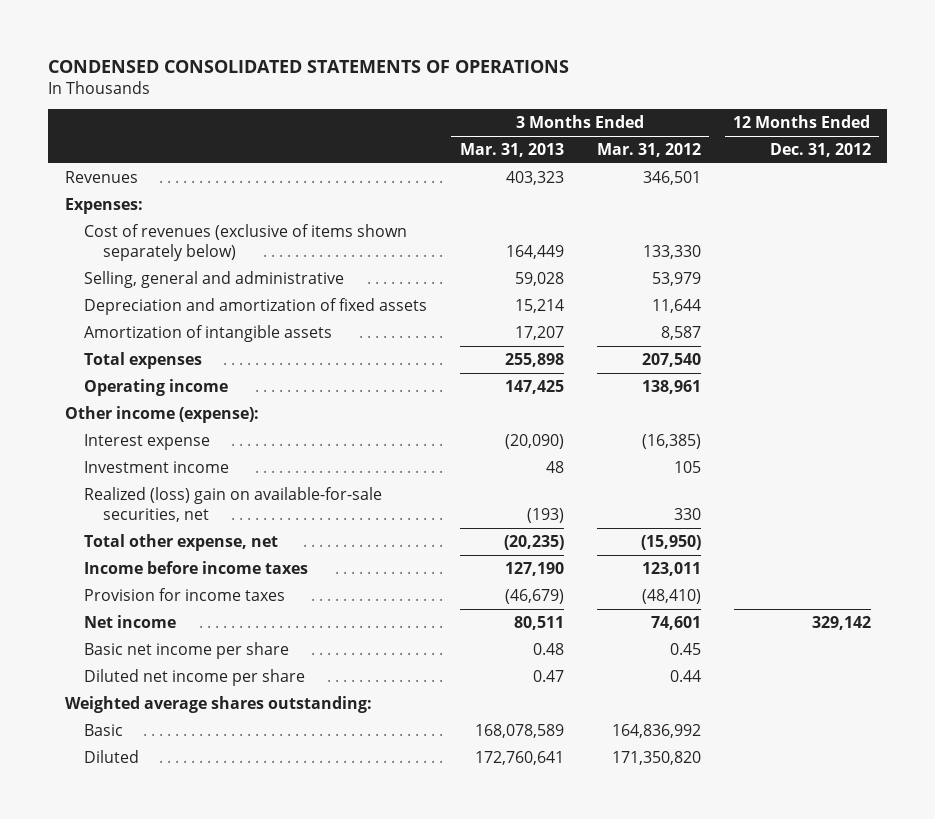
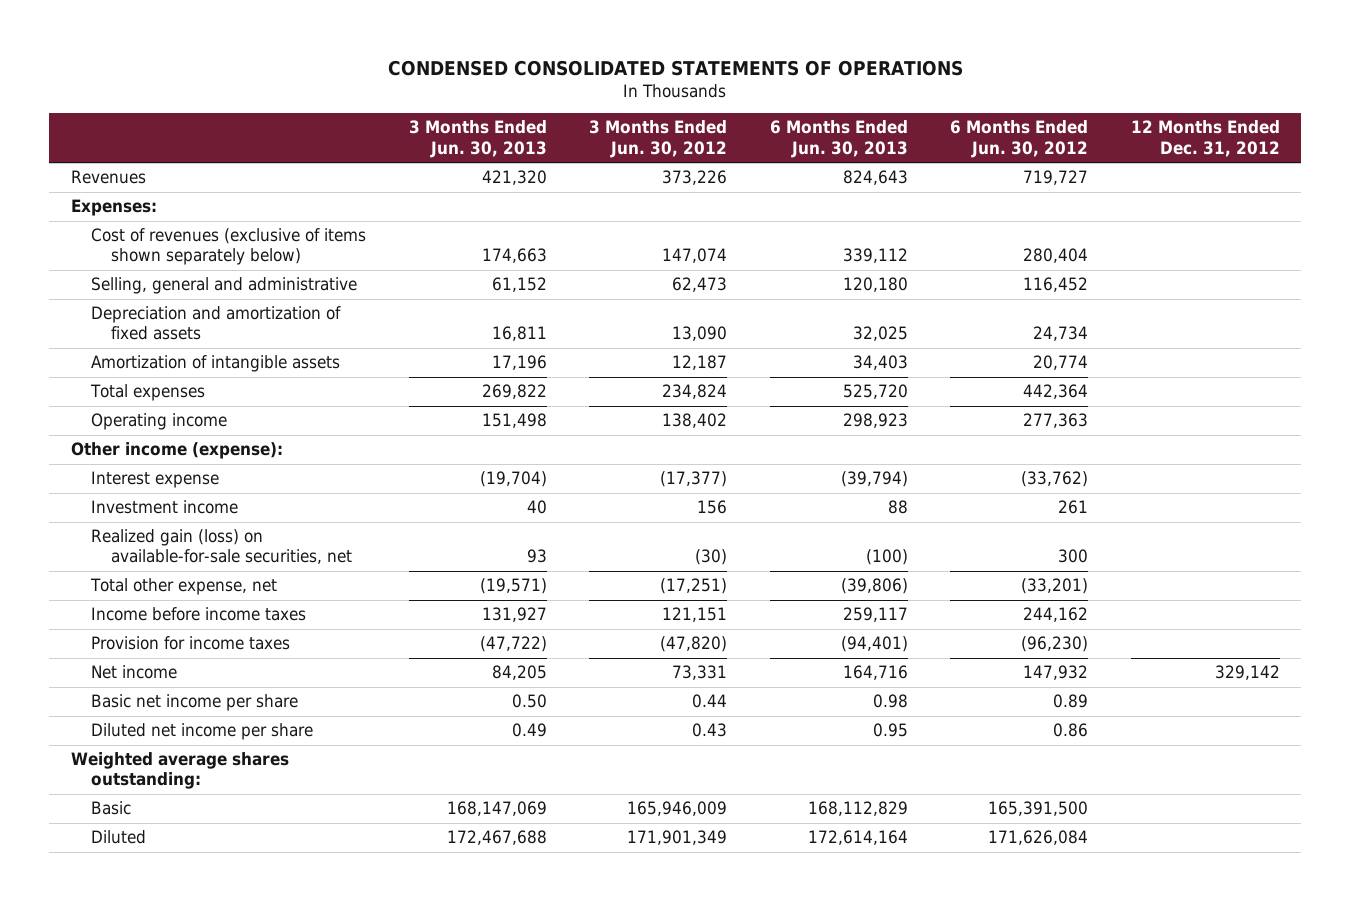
- | 3 Months Ended Mar. 31, 2013 | 3 Months Ended Mar. 31, 2012 | 12 Months Ended Dec. 31, 2012
+ | 3 Months Ended Jun. 30, 2013 | 3 Months Ended Jun. 30, 2012 | 6 Months Ended Jun. 30, 2013 | 6 Months Ended Jun. 30, 2012 | 12 Months Ended Dec. 31, 2012
- Realized (loss) gain on available-for-sale securities, net | (193) | 330 |
+ Realized gain (loss) on available-for-sale securities, net | 93 | (30) | (100) | 300 |

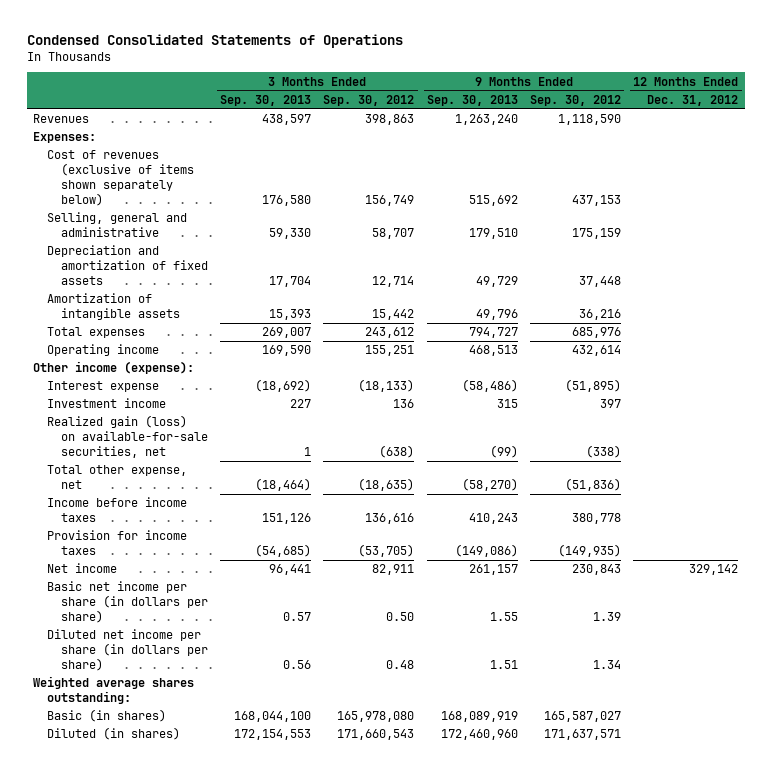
- CONDENSED CONSOLIDATED STATEMENTS OF OPERATIONS
+ Condensed Consolidated Statements of Operations
- | 3 Months Ended Jun. 30, 2013 | 3 Months Ended Jun. 30, 2012 | 6 Months Ended Jun. 30, 2013 | 6 Months Ended Jun. 30, 2012 | 12 Months Ended Dec. 31, 2012
+ | 3 Months Ended Sep. 30, 2013 | 3 Months Ended Sep. 30, 2012 | 9 Months Ended Sep. 30, 2013 | 9 Months Ended Sep. 30, 2012 | 12 Months Ended Dec. 31, 2012
- Basic net income per share | 0.50 | 0.44 | 0.98 | 0.89 |
- Diluted net income per share | 0.49 | 0.43 | 0.95 | 0.86 |
+ Basic net income per share (in dollars per share) | 0.57 | 0.50 | 1.55 | 1.39 |
+ Diluted net income per share (in dollars per share) | 0.56 | 0.48 | 1.51 | 1.34 |
- Basic | 168,147,069 | 165,946,009 | 168,112,829 | 165,391,500 |
- Diluted | 172,467,688 | 171,901,349 | 172,614,164 | 171,626,084 |
+ Basic (in shares) | 168,044,100 | 165,978,080 | 168,089,919 | 165,587,027 |
+ Diluted (in shares) | 172,154,553 | 171,660,543 | 172,460,960 | 171,637,571 |

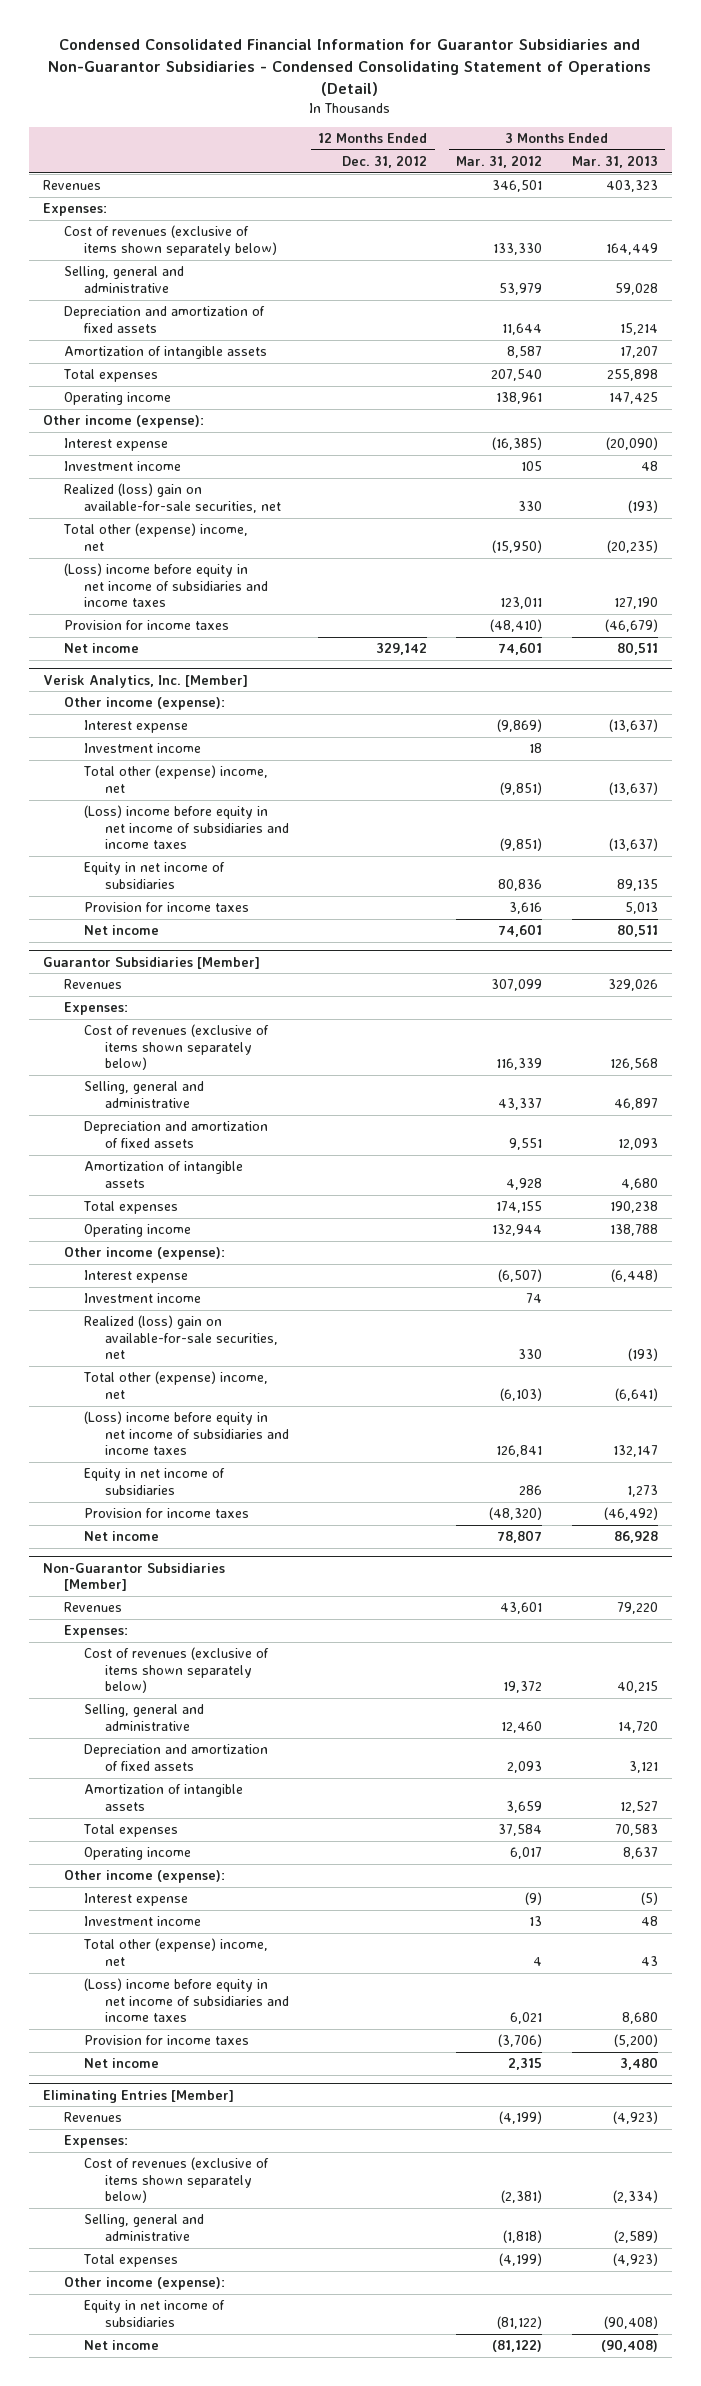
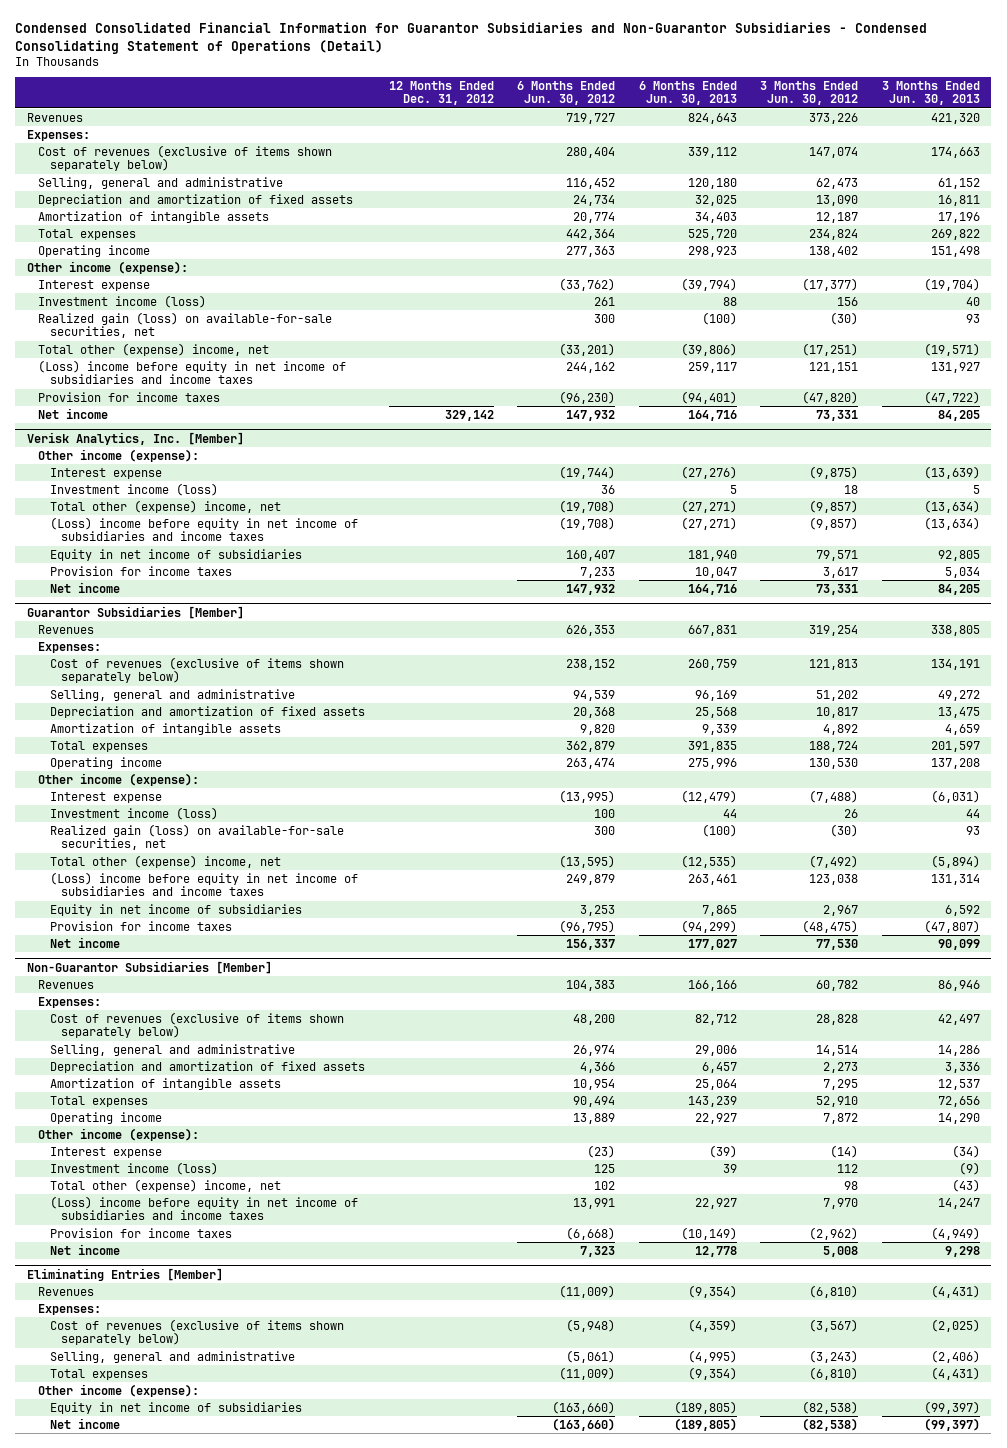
- | 12 Months Ended Dec. 31, 2012 | 3 Months Ended Mar. 31, 2012 | 3 Months Ended Mar. 31, 2013
+ | 12 Months Ended Dec. 31, 2012 | 6 Months Ended Jun. 30, 2012 | 6 Months Ended Jun. 30, 2013 | 3 Months Ended Jun. 30, 2012 | 3 Months Ended Jun. 30, 2013
- Investment income | | 105 | 48
- Realized (loss) gain on available-for-sale securities, net | | 330 | (193)
+ Investment income (loss) | | 261 | 88 | 156 | 40
+ Realized gain (loss) on available-for-sale securities, net | | 300 | (100) | (30) | 93
@ Verisk Analytics, Inc. [Member]
- Investment income | | 18 |
+ Investment income (loss) | | 36 | 5 | 18 | 5
@ Guarantor Subsidiaries [Member]
- Investment income | | 74 |
- Realized (loss) gain on available-for-sale securities, net | | 330 | (193)
+ Investment income (loss) | | 100 | 44 | 26 | 44
+ Realized gain (loss) on available-for-sale securities, net | | 300 | (100) | (30) | 93
@ Non-Guarantor Subsidiaries [Member]
- Investment income | | 13 | 48
+ Investment income (loss) | | 125 | 39 | 112 | (9)

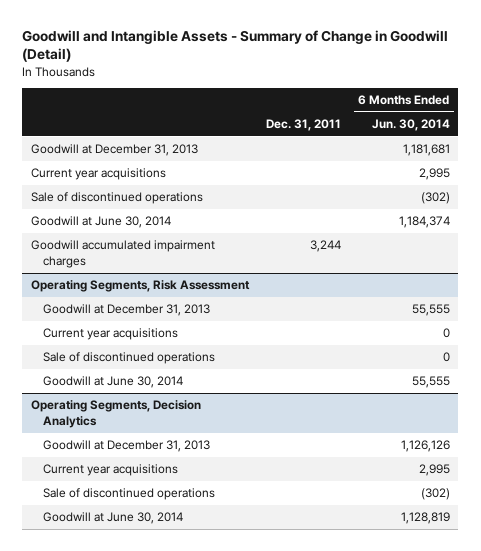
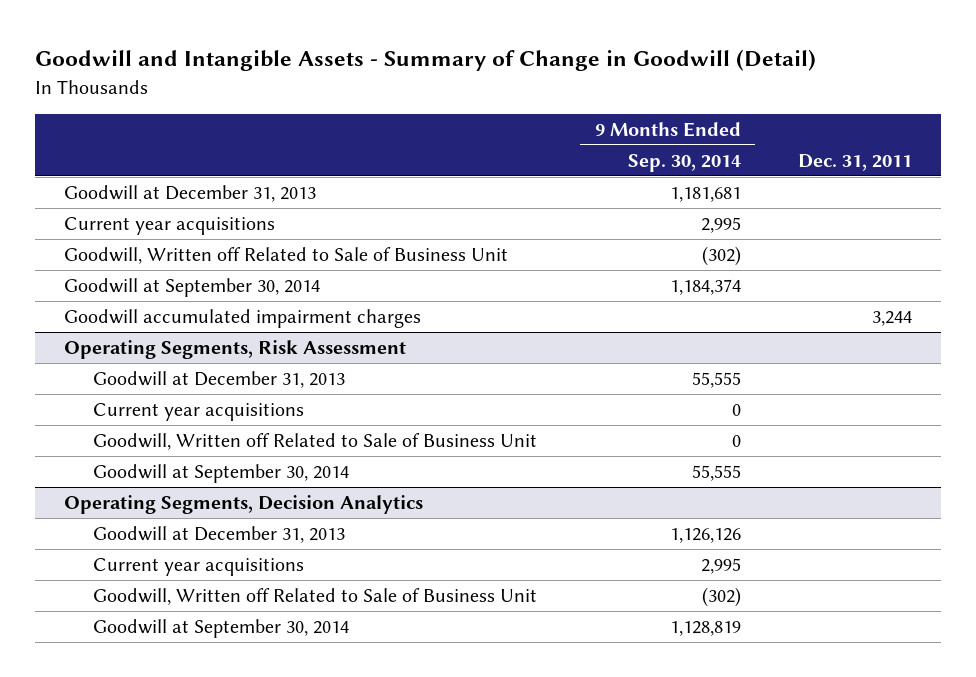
- | Dec. 31, 2011 | 6 Months Ended Jun. 30, 2014
+ | 9 Months Ended Sep. 30, 2014 | Dec. 31, 2011
- Sale of discontinued operations | | (302)
- Goodwill at June 30, 2014 | | 1,184,374
+ Goodwill, Written off Related to Sale of Business Unit | (302) |
+ Goodwill at September 30, 2014 | 1,184,374 |
@ Operating Segments, Risk Assessment
- Sale of discontinued operations | | 0
- Goodwill at June 30, 2014 | | 55,555
+ Goodwill, Written off Related to Sale of Business Unit | 0 |
+ Goodwill at September 30, 2014 | 55,555 |
@ Operating Segments, Decision Analytics
- Sale of discontinued operations | | (302)
- Goodwill at June 30, 2014 | | 1,128,819
+ Goodwill, Written off Related to Sale of Business Unit | (302) |
+ Goodwill at September 30, 2014 | 1,128,819 |

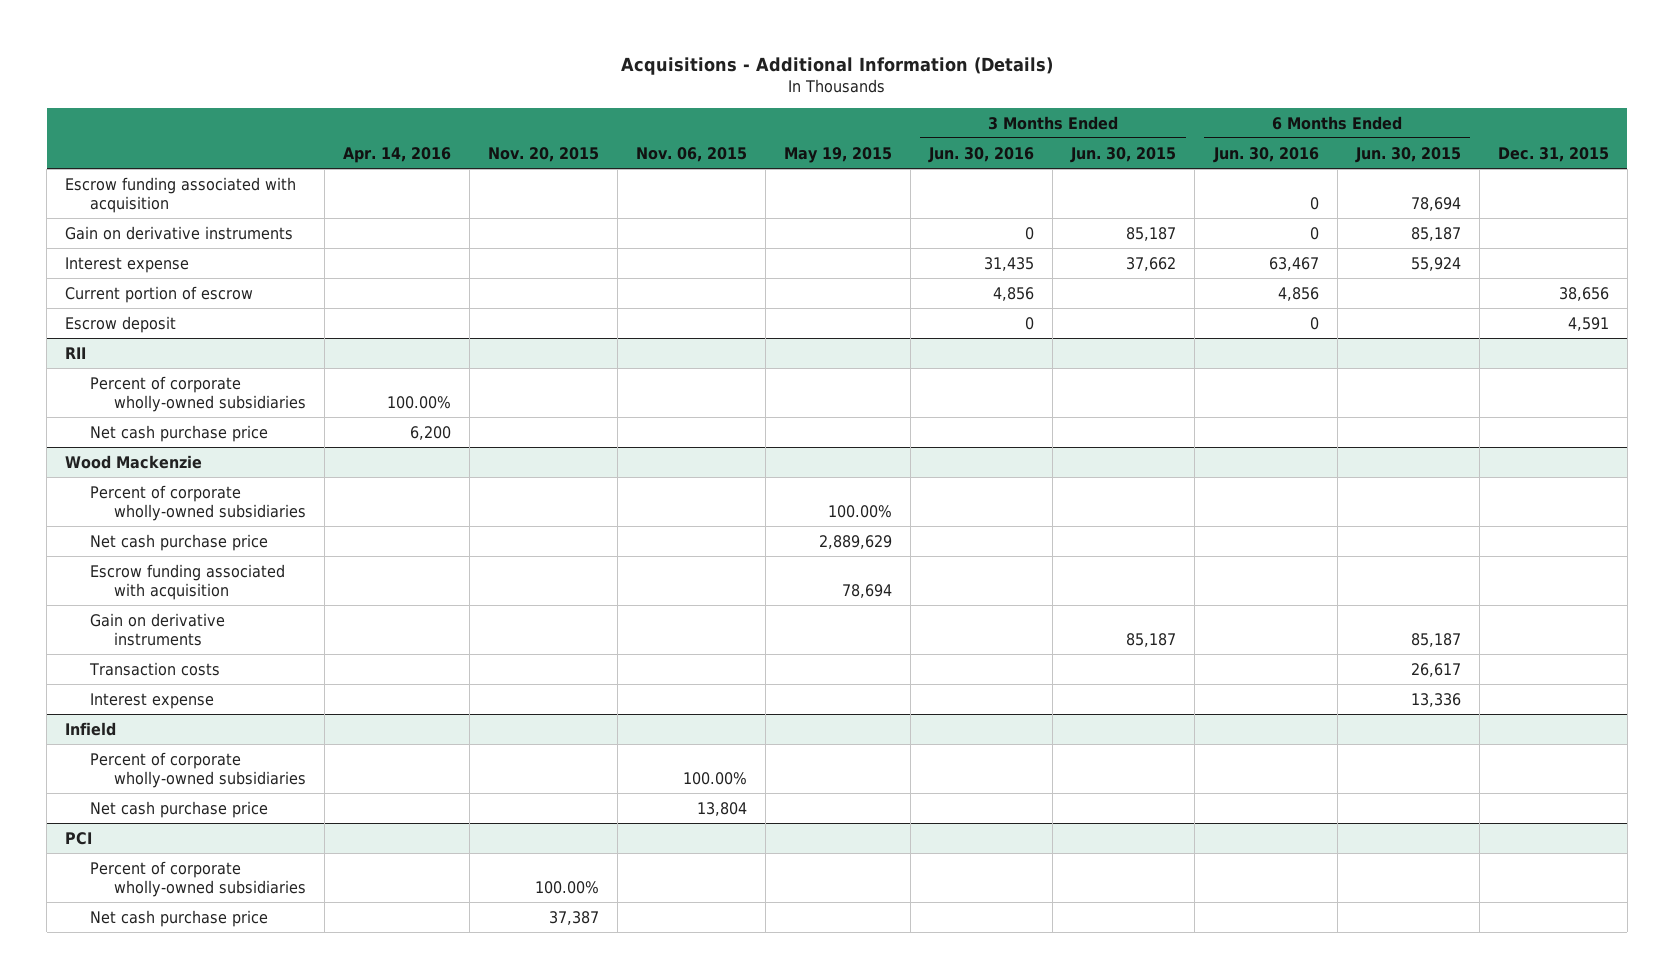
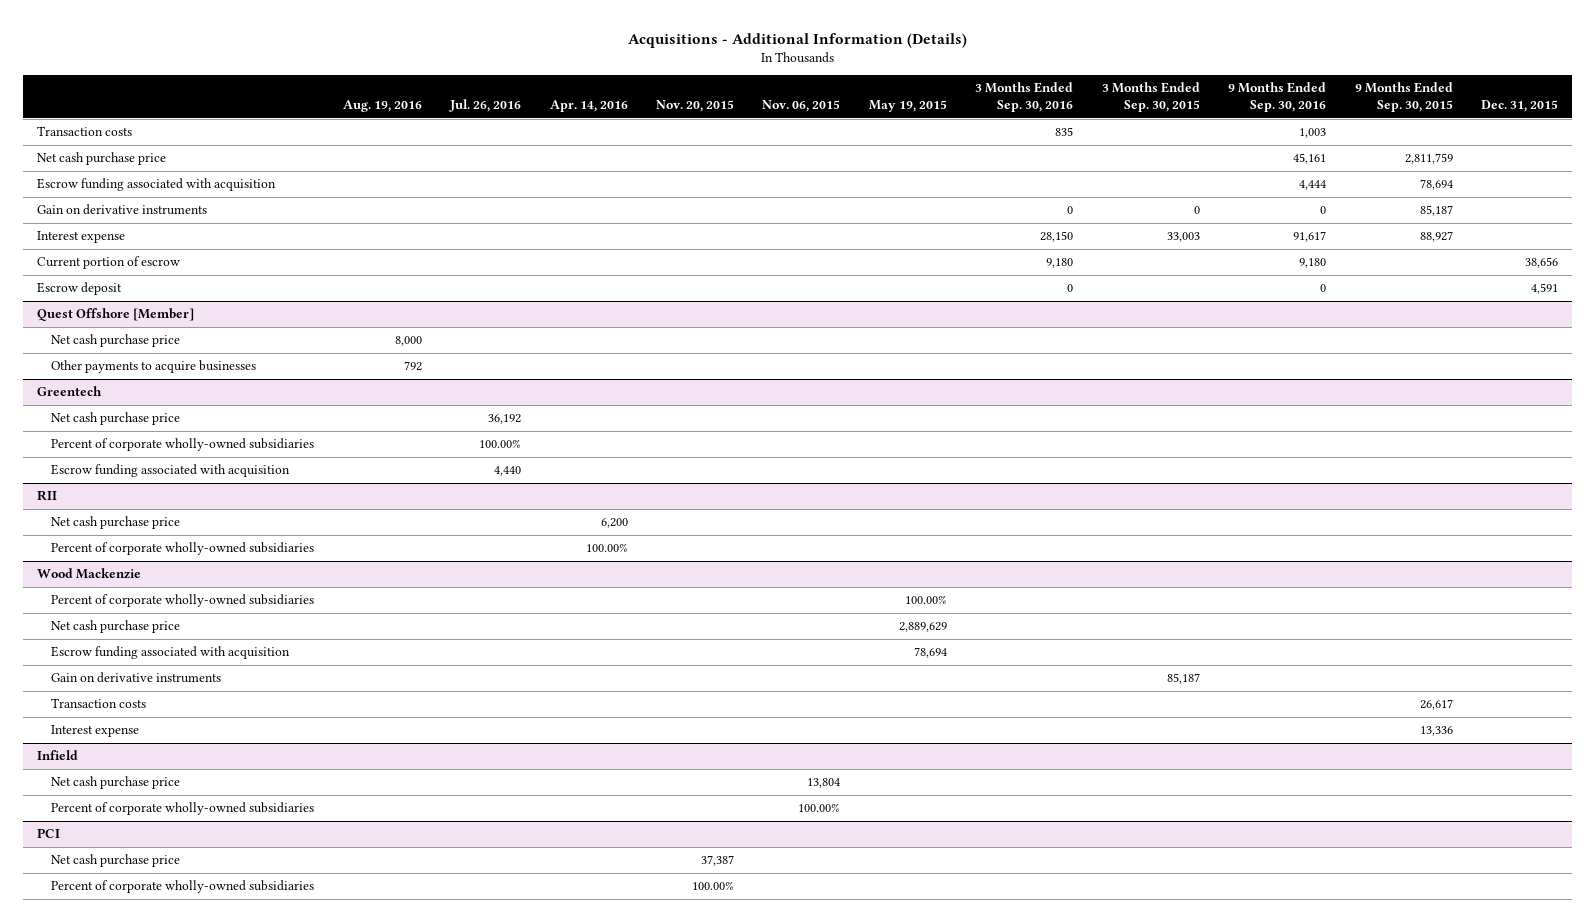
- | Apr. 14, 2016 | Nov. 20, 2015 | Nov. 06, 2015 | May 19, 2015 | 3 Months Ended Jun. 30, 2016 | 3 Months Ended Jun. 30, 2015 | 6 Months Ended Jun. 30, 2016 | 6 Months Ended Jun. 30, 2015 | Dec. 31, 2015
+ | Aug. 19, 2016 | Jul. 26, 2016 | Apr. 14, 2016 | Nov. 20, 2015 | Nov. 06, 2015 | May 19, 2015 | 3 Months Ended Sep. 30, 2016 | 3 Months Ended Sep. 30, 2015 | 9 Months Ended Sep. 30, 2016 | 9 Months Ended Sep. 30, 2015 | Dec. 31, 2015
+ Transaction costs | | | | | | | 835 | | 1,003 | |
+ Net cash purchase price | | | | | | | | | 45,161 | 2,811,759 |
+ Quest Offshore [Member]
+ Net cash purchase price | 8,000 | | | | | | | | | |
+ Other payments to acquire businesses | 792 | | | | | | | | | |
+ Greentech
+ Net cash purchase price | | 36,192 | | | | | | | | |
+ Percent of corporate wholly-owned subsidiaries | | 100.00% | | | | | | | | |
+ Escrow funding associated with acquisition | | 4,440 | | | | | | | | |
@ RII
moved down: Percent of corporate wholly-owned subsidiaries | | | 100.00% | | | | | | | |
@ Infield
moved down: Percent of corporate wholly-owned subsidiaries | | | | | 100.00% | | | | | |
@ PCI
moved down: Percent of corporate wholly-owned subsidiaries | | | | 100.00% | | | | | | |

